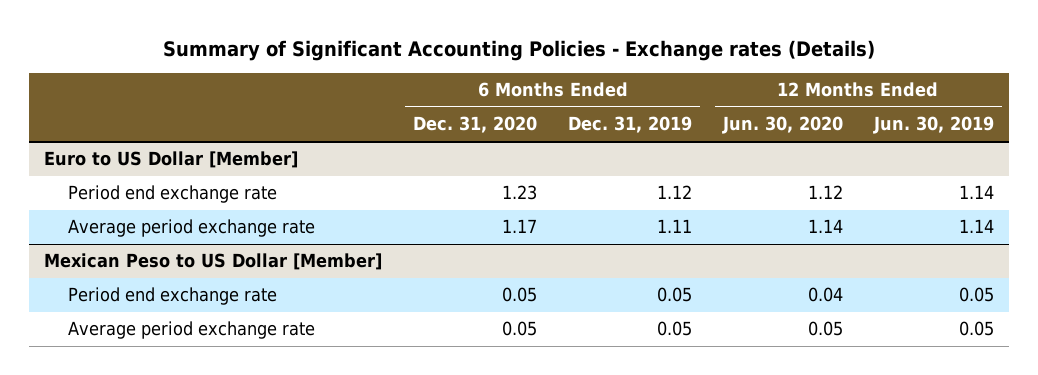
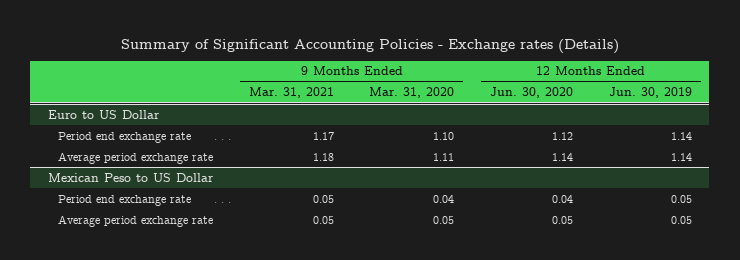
- | 6 Months Ended Dec. 31, 2020 | 6 Months Ended Dec. 31, 2019 | 12 Months Ended Jun. 30, 2020 | 12 Months Ended Jun. 30, 2019
+ | 9 Months Ended Mar. 31, 2021 | 9 Months Ended Mar. 31, 2020 | 12 Months Ended Jun. 30, 2020 | 12 Months Ended Jun. 30, 2019
- Euro to US Dollar [Member]
+ Euro to US Dollar
- Mexican Peso to US Dollar [Member]
+ Mexican Peso to US Dollar

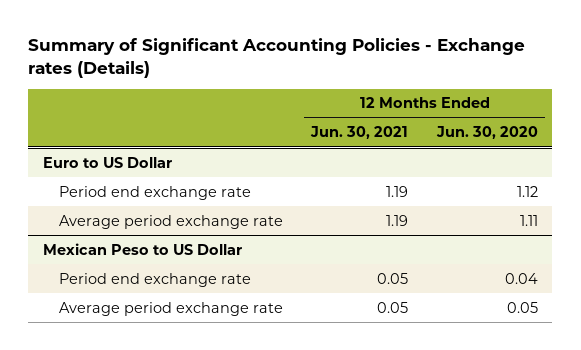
- | 9 Months Ended Mar. 31, 2021 | 9 Months Ended Mar. 31, 2020 | 12 Months Ended Jun. 30, 2020 | 12 Months Ended Jun. 30, 2019
+ | 12 Months Ended Jun. 30, 2021 | 12 Months Ended Jun. 30, 2020
@ Euro to US Dollar
- Average period exchange rate | 1.18 | 1.11 | 1.14 | 1.14
+ Average period exchange rate | 1.19 | 1.11

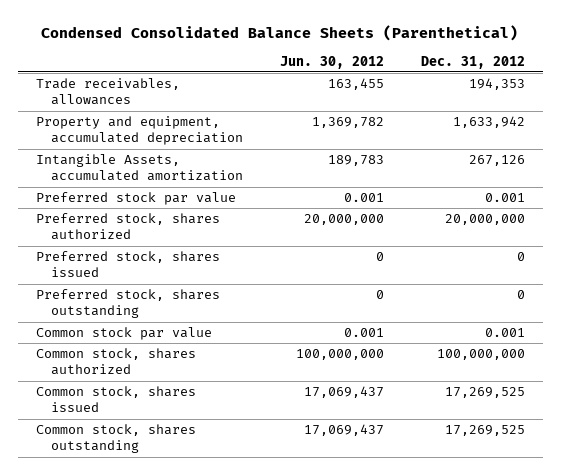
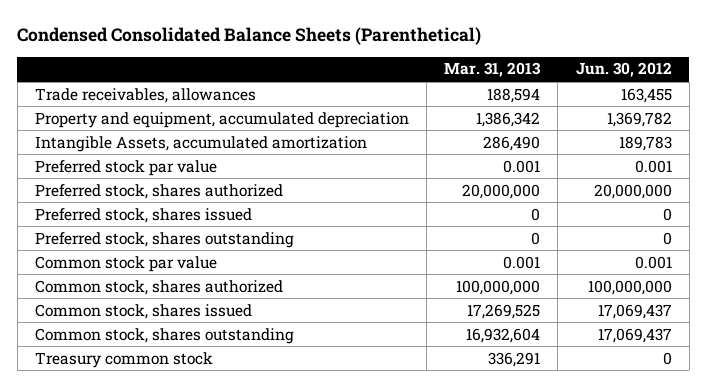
- | Jun. 30, 2012 | Dec. 31, 2012
+ | Mar. 31, 2013 | Jun. 30, 2012
+ Treasury common stock | 336,291 | 0

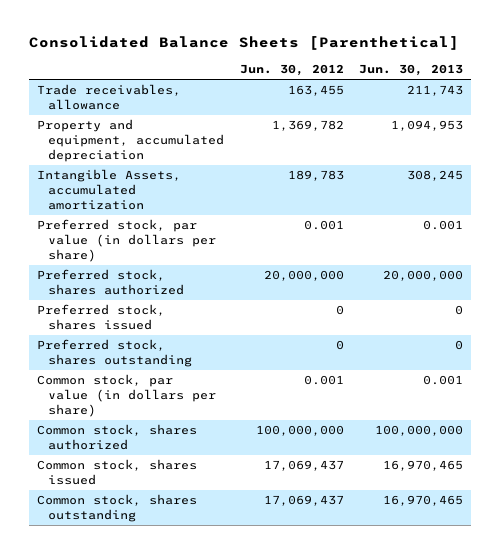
- Condensed Consolidated Balance Sheets (Parenthetical)
+ Consolidated Balance Sheets [Parenthetical]
- | Mar. 31, 2013 | Jun. 30, 2012
+ | Jun. 30, 2012 | Jun. 30, 2013
- Trade receivables, allowances | 188,594 | 163,455
+ Trade receivables, allowance | 163,455 | 211,743
- Preferred stock par value | 0.001 | 0.001
+ Preferred stock, par value (in dollars per share) | 0.001 | 0.001
- Common stock par value | 0.001 | 0.001
+ Common stock, par value (in dollars per share) | 0.001 | 0.001
- Treasury common stock | 336,291 | 0

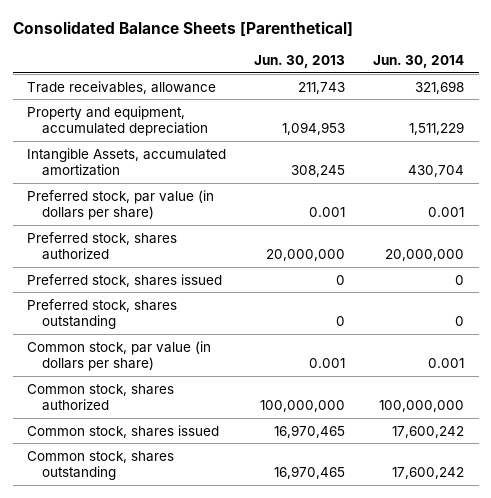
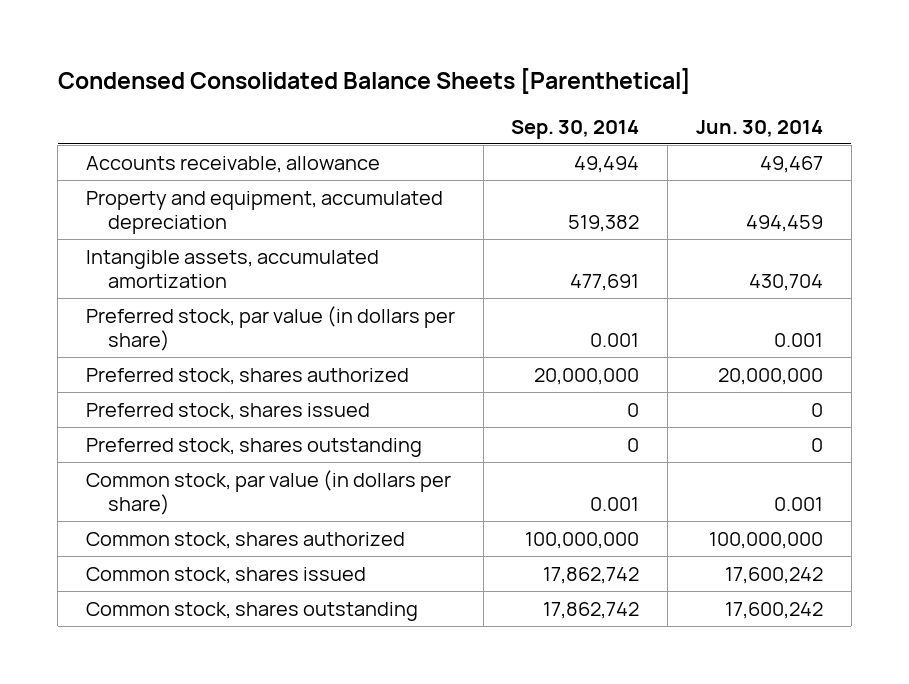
- Consolidated Balance Sheets [Parenthetical]
+ Condensed Consolidated Balance Sheets [Parenthetical]
- | Jun. 30, 2013 | Jun. 30, 2014
+ | Sep. 30, 2014 | Jun. 30, 2014
- Trade receivables, allowance | 211,743 | 321,698
- Property and equipment, accumulated depreciation | 1,094,953 | 1,511,229
- Intangible Assets, accumulated amortization | 308,245 | 430,704
+ Accounts receivable, allowance | 49,494 | 49,467
+ Property and equipment, accumulated depreciation | 519,382 | 494,459
+ Intangible assets, accumulated amortization | 477,691 | 430,704

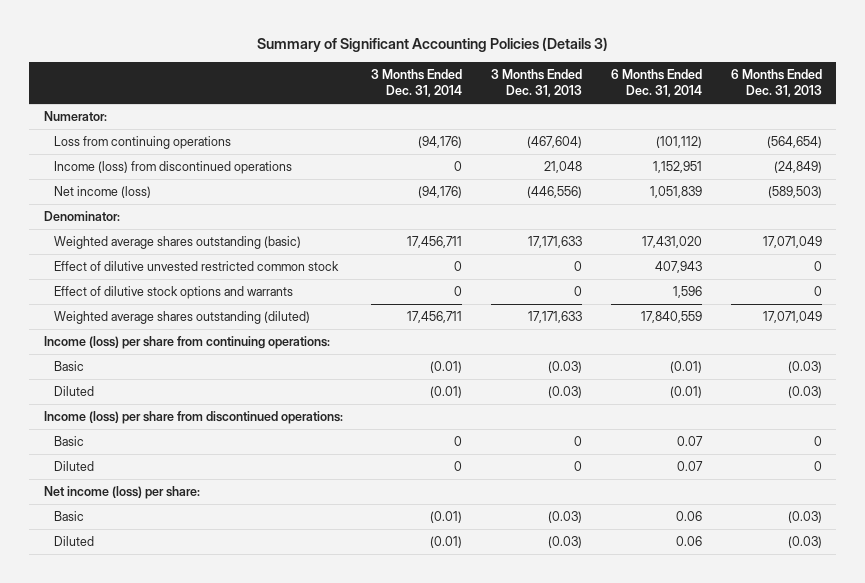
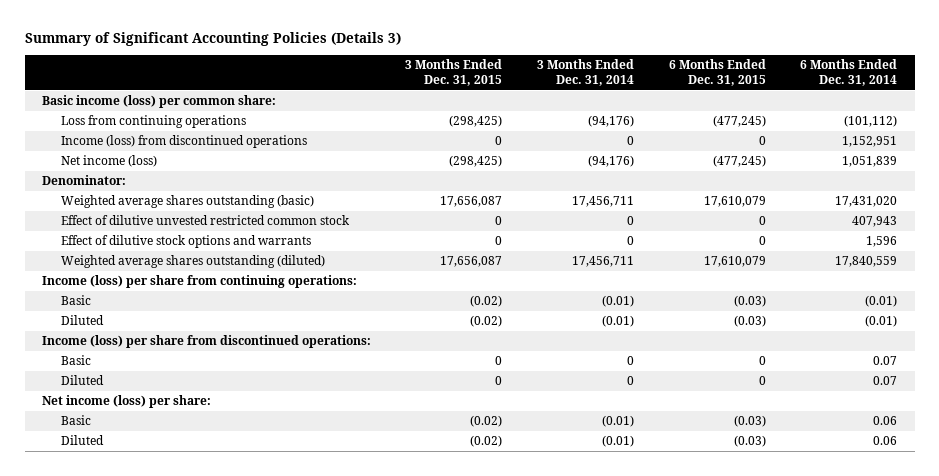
- | 3 Months Ended Dec. 31, 2014 | 3 Months Ended Dec. 31, 2013 | 6 Months Ended Dec. 31, 2014 | 6 Months Ended Dec. 31, 2013
+ | 3 Months Ended Dec. 31, 2015 | 3 Months Ended Dec. 31, 2014 | 6 Months Ended Dec. 31, 2015 | 6 Months Ended Dec. 31, 2014
- Numerator:
+ Basic income (loss) per common share:

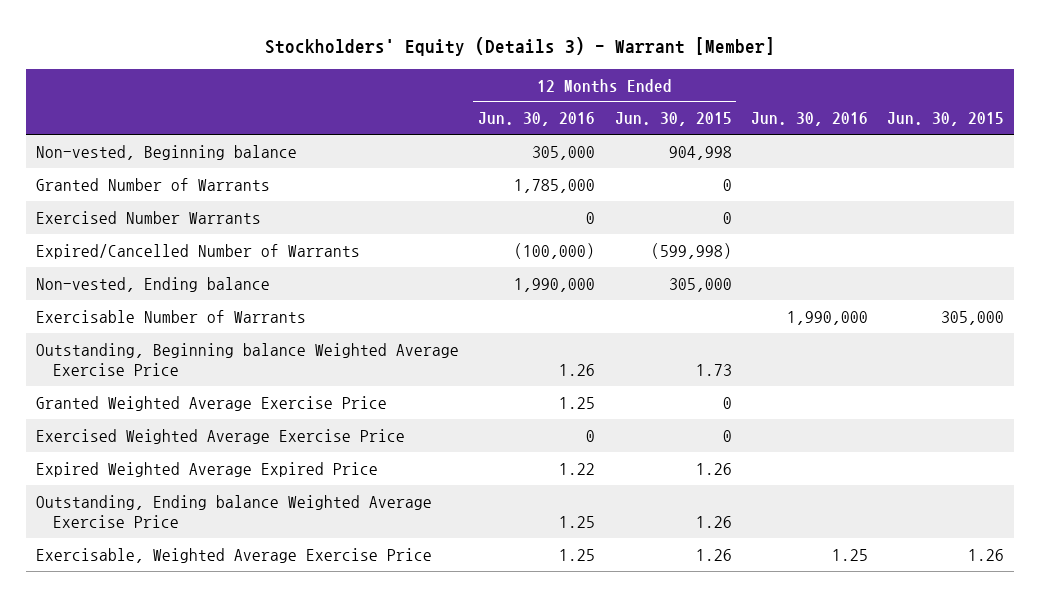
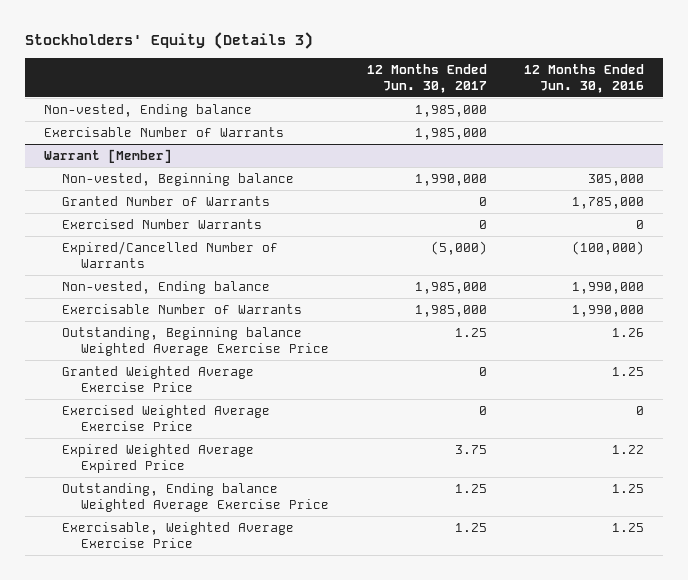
- Stockholders' Equity (Details 3) - Warrant [Member]
+ Stockholders' Equity (Details 3)
- | 12 Months Ended Jun. 30, 2016 | 12 Months Ended Jun. 30, 2015 | Jun. 30, 2016 | Jun. 30, 2015
+ | 12 Months Ended Jun. 30, 2017 | 12 Months Ended Jun. 30, 2016
+ Non-vested, Ending balance | 1,985,000 |
moved up: Exercisable Number of Warrants | 1,985,000 |
+ Warrant [Member]
+ Exercisable Number of Warrants | 1,985,000 | 1,990,000

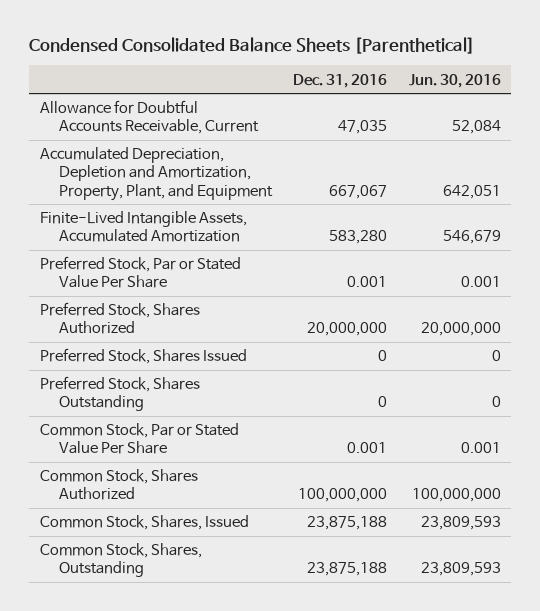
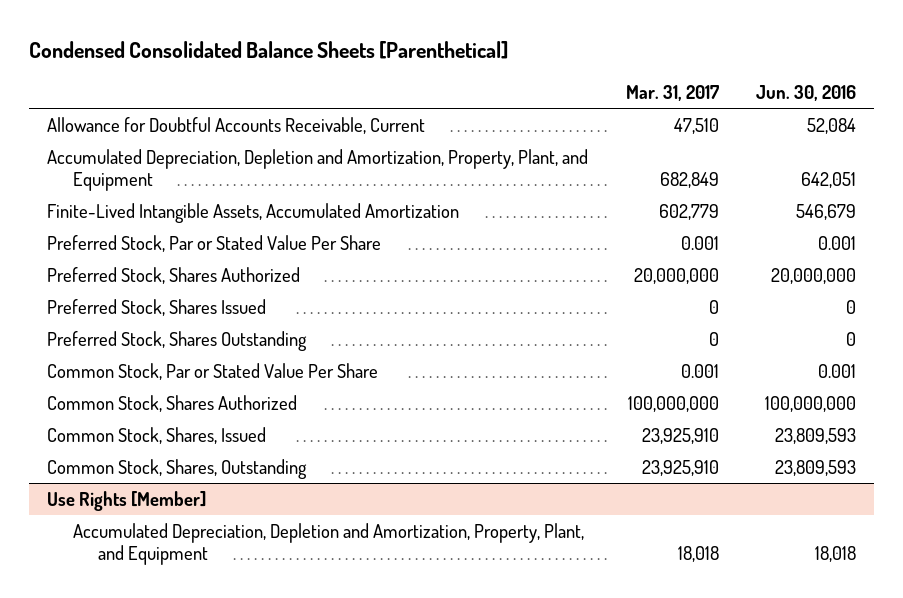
- | Dec. 31, 2016 | Jun. 30, 2016
+ | Mar. 31, 2017 | Jun. 30, 2016
+ Use Rights [Member]
+ Accumulated Depreciation, Depletion and Amortization, Property, Plant, and Equipment | 18,018 | 18,018

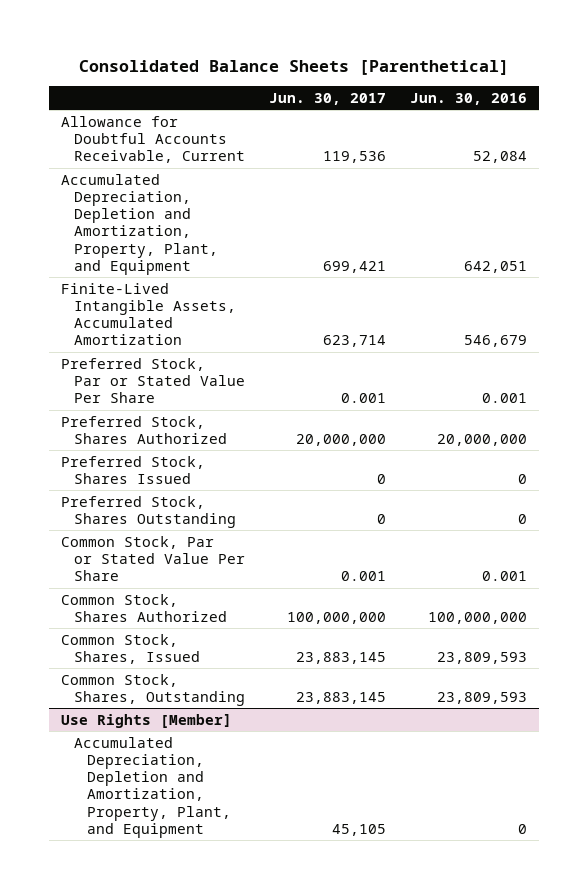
- Condensed Consolidated Balance Sheets [Parenthetical]
+ Consolidated Balance Sheets [Parenthetical]
- | Mar. 31, 2017 | Jun. 30, 2016
+ | Jun. 30, 2017 | Jun. 30, 2016
@ Use Rights [Member]
- Accumulated Depreciation, Depletion and Amortization, Property, Plant, and Equipment | 18,018 | 18,018
+ Accumulated Depreciation, Depletion and Amortization, Property, Plant, and Equipment | 45,105 | 0

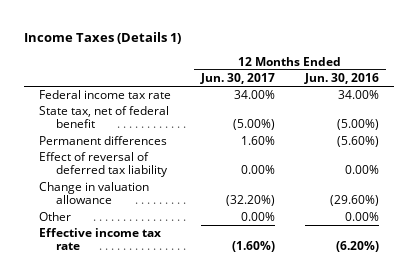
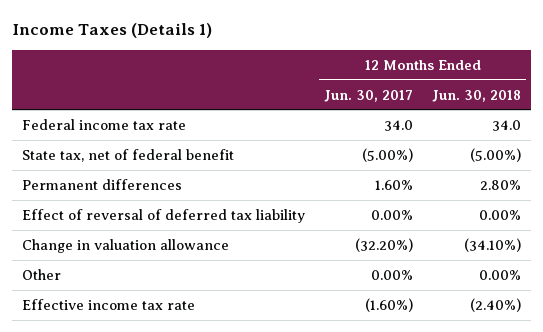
- | 12 Months Ended Jun. 30, 2017 | 12 Months Ended Jun. 30, 2016
+ | 12 Months Ended Jun. 30, 2017 | 12 Months Ended Jun. 30, 2018
- Federal income tax rate | 34.00% | 34.00%
+ Federal income tax rate | 34.0 | 34.0

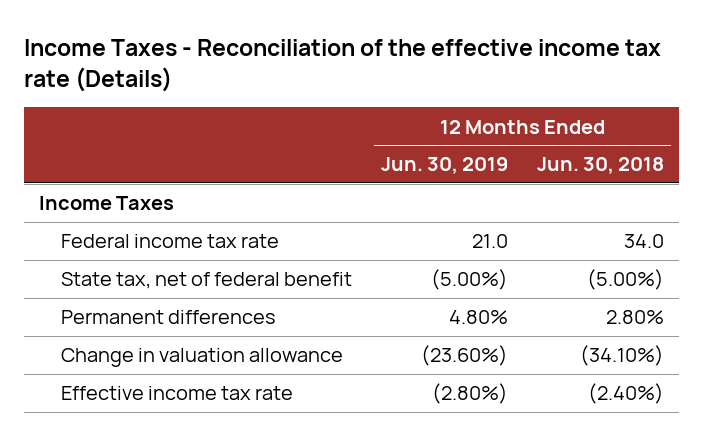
- Income Taxes (Details 1)
+ Income Taxes - Reconciliation of the effective income tax rate (Details)
- | 12 Months Ended Jun. 30, 2017 | 12 Months Ended Jun. 30, 2018
+ | 12 Months Ended Jun. 30, 2019 | 12 Months Ended Jun. 30, 2018
+ Income Taxes
- Effect of reversal of deferred tax liability | 0.00% | 0.00%
- Other | 0.00% | 0.00%

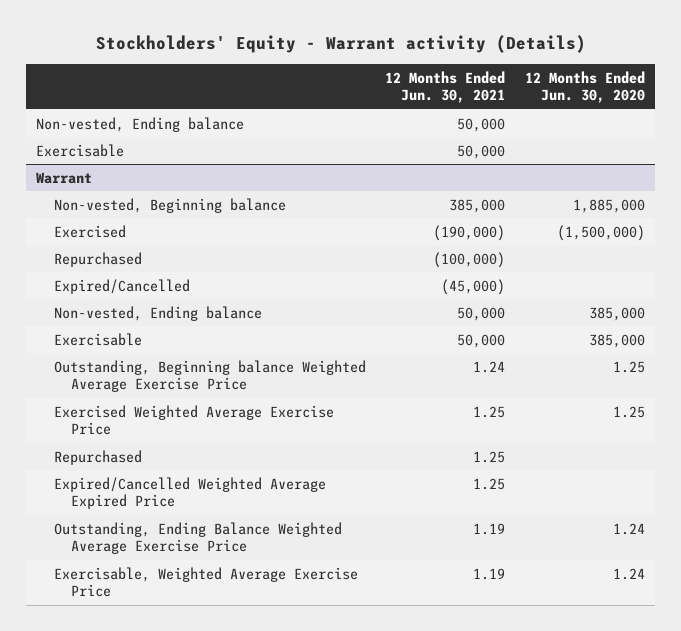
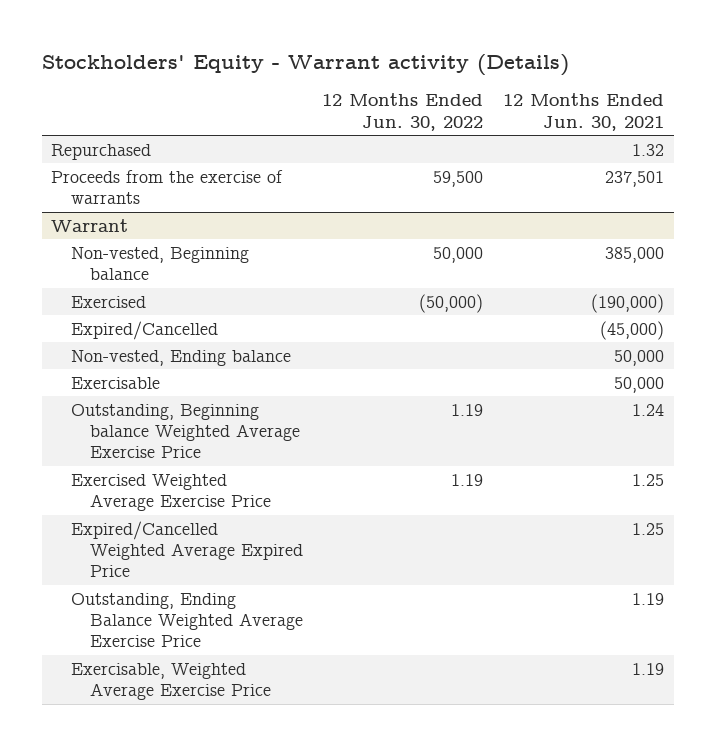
- | 12 Months Ended Jun. 30, 2021 | 12 Months Ended Jun. 30, 2020
+ | 12 Months Ended Jun. 30, 2022 | 12 Months Ended Jun. 30, 2021
- Non-vested, Ending balance | 50,000 |
- Exercisable | 50,000 |
+ Repurchased | | 1.32
+ Proceeds from the exercise of warrants | 59,500 | 237,501
@ Warrant
- Repurchased | (100,000) |
- Repurchased | 1.25 |

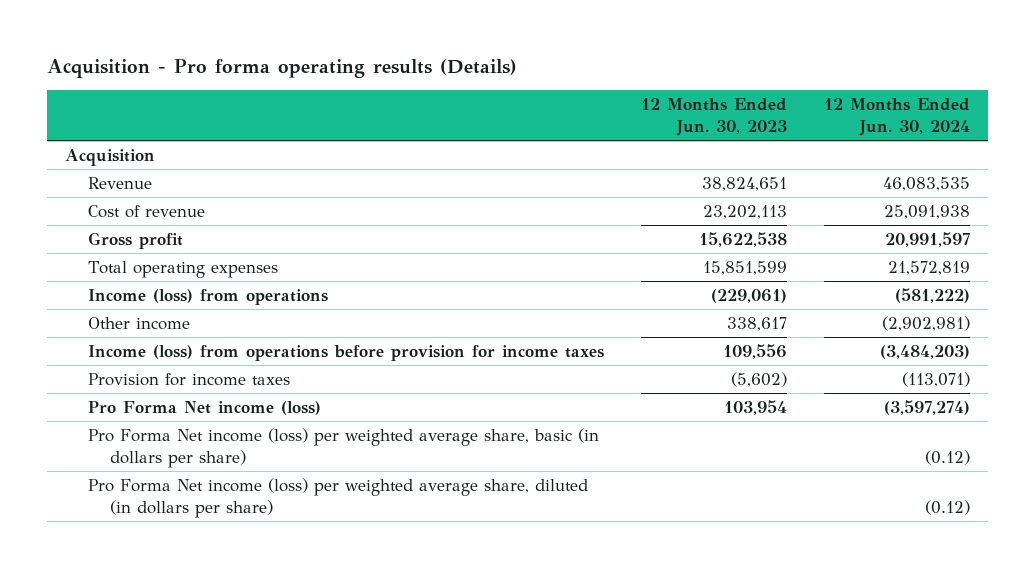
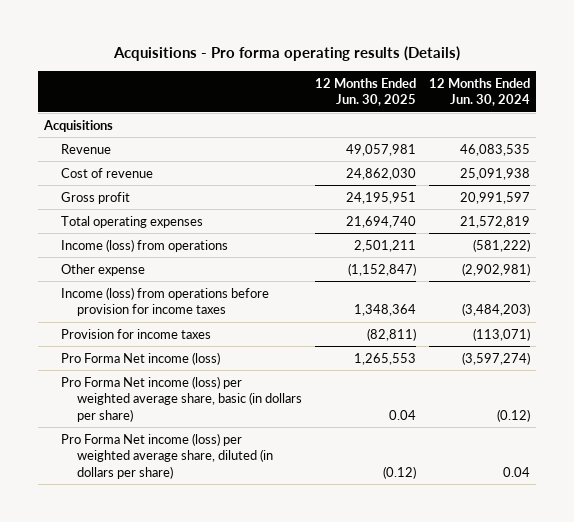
- Acquisition - Pro forma operating results (Details)
+ Acquisitions - Pro forma operating results (Details)
- | 12 Months Ended Jun. 30, 2023 | 12 Months Ended Jun. 30, 2024
+ | 12 Months Ended Jun. 30, 2025 | 12 Months Ended Jun. 30, 2024
- Acquisition
+ Acquisitions
- Other income | 338,617 | (2,902,981)
+ Other expense | (1,152,847) | (2,902,981)
- Pro Forma Net income (loss) per weighted average share, diluted (in dollars per share) | | (0.12)
+ Pro Forma Net income (loss) per weighted average share, diluted (in dollars per share) | (0.12) | 0.04

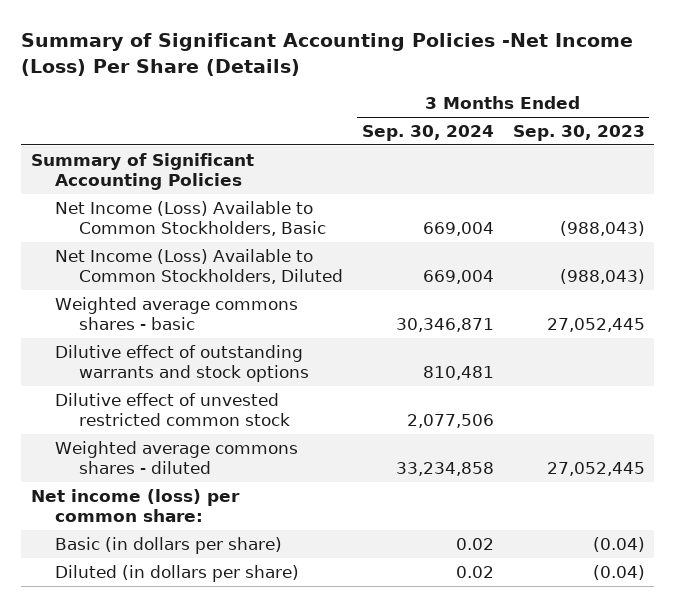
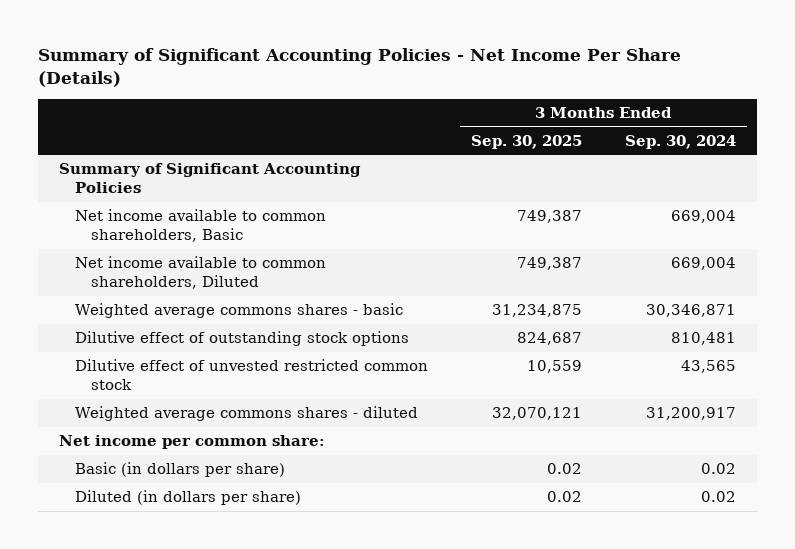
- Summary of Significant Accounting Policies -Net Income (Loss) Per Share (Details)
+ Summary of Significant Accounting Policies - Net Income Per Share (Details)
- | 3 Months Ended Sep. 30, 2024 | 3 Months Ended Sep. 30, 2023
+ | 3 Months Ended Sep. 30, 2025 | 3 Months Ended Sep. 30, 2024
- Net Income (Loss) Available to Common Stockholders, Basic | 669,004 | (988,043)
- Net Income (Loss) Available to Common Stockholders, Diluted | 669,004 | (988,043)
+ Net income available to common shareholders, Basic | 749,387 | 669,004
+ Net income available to common shareholders, Diluted | 749,387 | 669,004
- Dilutive effect of outstanding warrants and stock options | 810,481 |
- Dilutive effect of unvested restricted common stock | 2,077,506 |
- Weighted average commons shares - diluted | 33,234,858 | 27,052,445
- Net income (loss) per common share:
+ Dilutive effect of outstanding stock options | 824,687 | 810,481
+ Dilutive effect of unvested restricted common stock | 10,559 | 43,565
+ Weighted average commons shares - diluted | 32,070,121 | 31,200,917
+ Net income per common share:

